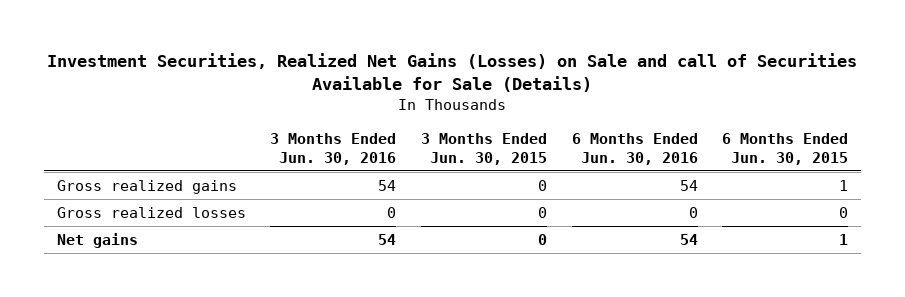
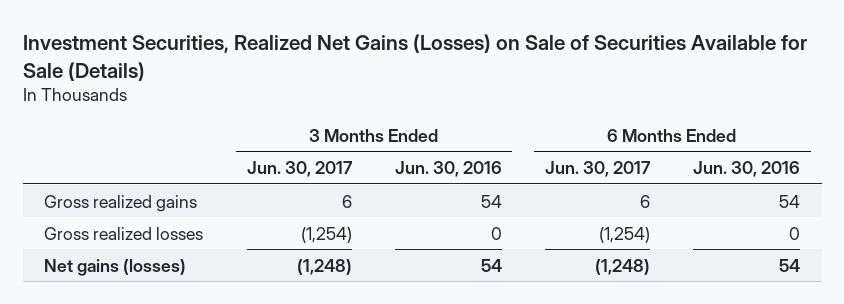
- Investment Securities, Realized Net Gains (Losses) on Sale and call of Securities Available for Sale (Details)
+ Investment Securities, Realized Net Gains (Losses) on Sale of Securities Available for Sale (Details)
- | 3 Months Ended Jun. 30, 2016 | 3 Months Ended Jun. 30, 2015 | 6 Months Ended Jun. 30, 2016 | 6 Months Ended Jun. 30, 2015
+ | 3 Months Ended Jun. 30, 2017 | 3 Months Ended Jun. 30, 2016 | 6 Months Ended Jun. 30, 2017 | 6 Months Ended Jun. 30, 2016
- Net gains | 54 | 0 | 54 | 1
+ Net gains (losses) | (1,248) | 54 | (1,248) | 54

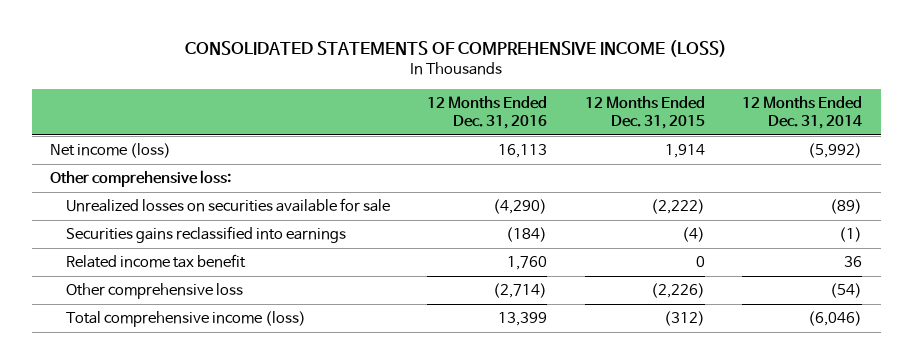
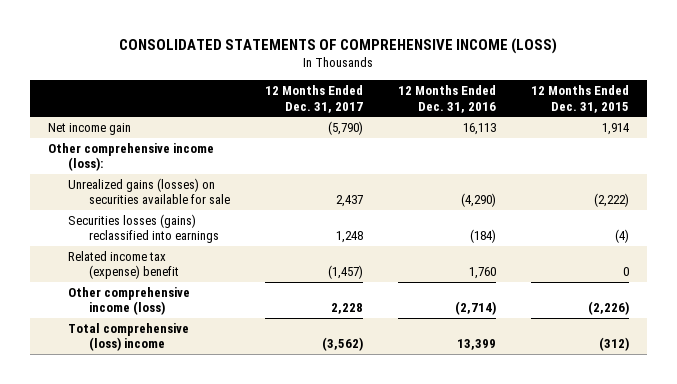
- | 12 Months Ended Dec. 31, 2016 | 12 Months Ended Dec. 31, 2015 | 12 Months Ended Dec. 31, 2014
+ | 12 Months Ended Dec. 31, 2017 | 12 Months Ended Dec. 31, 2016 | 12 Months Ended Dec. 31, 2015
- Net income (loss) | 16,113 | 1,914 | (5,992)
- Other comprehensive loss:
- Unrealized losses on securities available for sale | (4,290) | (2,222) | (89)
- Securities gains reclassified into earnings | (184) | (4) | (1)
- Related income tax benefit | 1,760 | 0 | 36
- Other comprehensive loss | (2,714) | (2,226) | (54)
- Total comprehensive income (loss) | 13,399 | (312) | (6,046)
+ Net income gain | (5,790) | 16,113 | 1,914
+ Other comprehensive income (loss):
+ Unrealized gains (losses) on securities available for sale | 2,437 | (4,290) | (2,222)
+ Securities losses (gains) reclassified into earnings | 1,248 | (184) | (4)
+ Related income tax (expense) benefit | (1,457) | 1,760 | 0
+ Other comprehensive income (loss) | 2,228 | (2,714) | (2,226)
+ Total comprehensive (loss) income | (3,562) | 13,399 | (312)

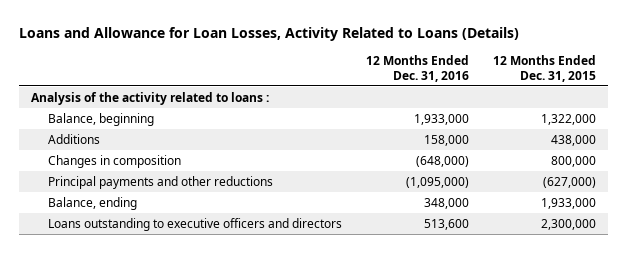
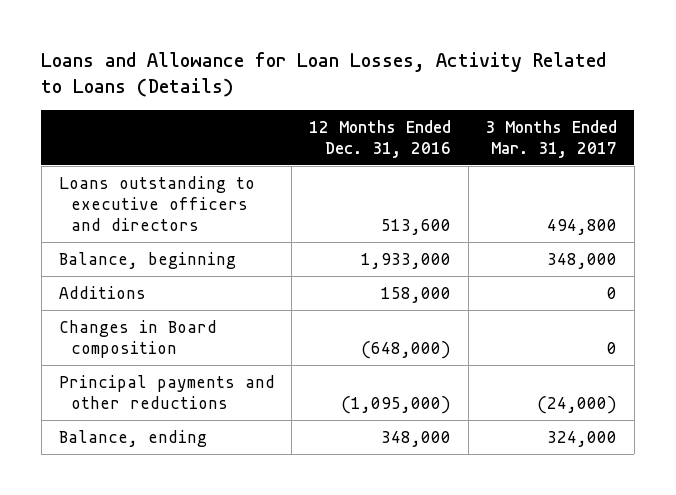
- | 12 Months Ended Dec. 31, 2016 | 12 Months Ended Dec. 31, 2015
+ | 12 Months Ended Dec. 31, 2016 | 3 Months Ended Mar. 31, 2017
- Analysis of the activity related to loans :
moved up: Loans outstanding to executive officers and directors | 513,600 | 494,800
- Changes in composition | (648,000) | 800,000
+ Changes in Board composition | (648,000) | 0

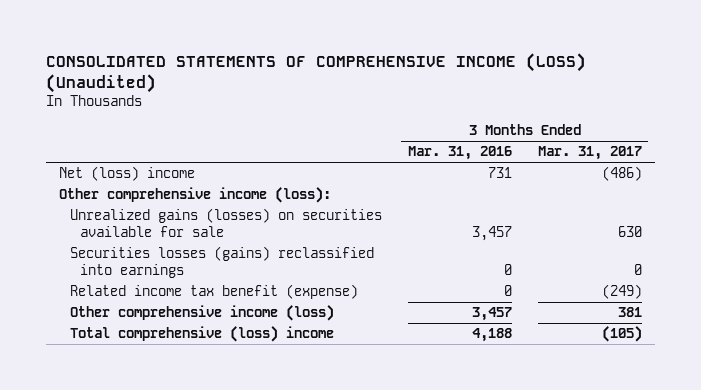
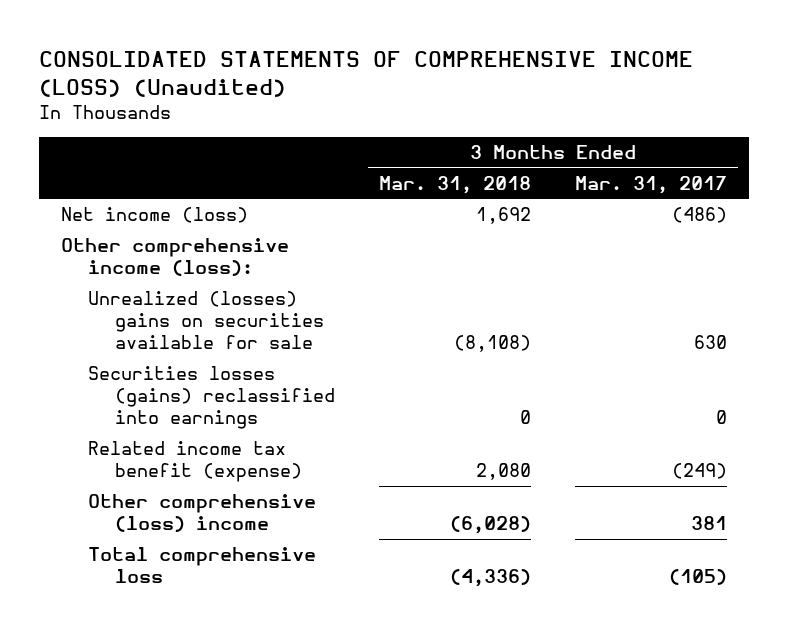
- | 3 Months Ended Mar. 31, 2016 | 3 Months Ended Mar. 31, 2017
+ | 3 Months Ended Mar. 31, 2018 | 3 Months Ended Mar. 31, 2017
- Net (loss) income | 731 | (486)
+ Net income (loss) | 1,692 | (486)
- Unrealized gains (losses) on securities available for sale | 3,457 | 630
+ Unrealized (losses) gains on securities available for sale | (8,108) | 630
- Other comprehensive income (loss) | 3,457 | 381
- Total comprehensive (loss) income | 4,188 | (105)
+ Other comprehensive (loss) income | (6,028) | 381
+ Total comprehensive loss | (4,336) | (105)

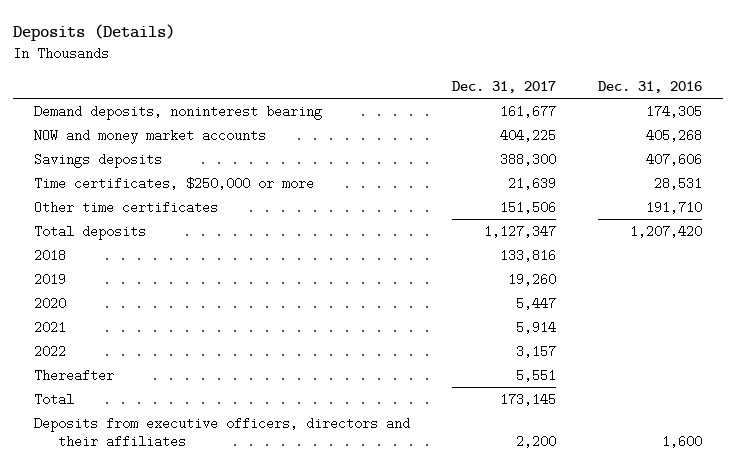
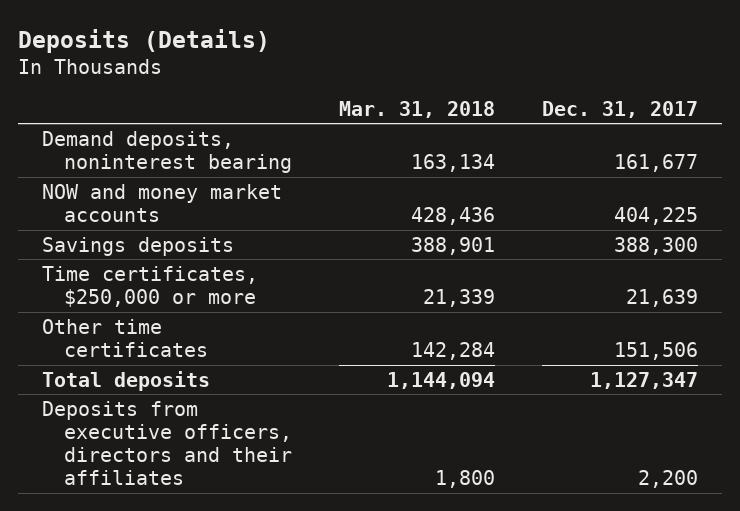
- | Dec. 31, 2017 | Dec. 31, 2016
+ | Mar. 31, 2018 | Dec. 31, 2017
- 2018 | 133,816 |
- 2019 | 19,260 |
- 2020 | 5,447 |
- 2021 | 5,914 |
- 2022 | 3,157 |
- Thereafter | 5,551 |
- Total | 173,145 |

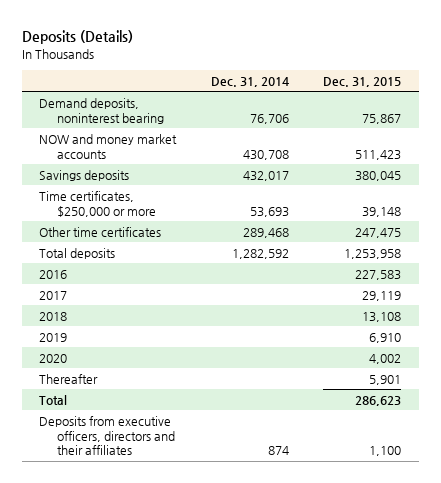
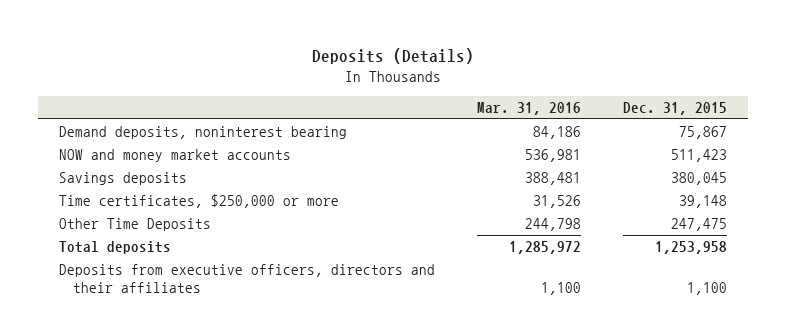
- | Dec. 31, 2014 | Dec. 31, 2015
+ | Mar. 31, 2016 | Dec. 31, 2015
- Other time certificates | 289,468 | 247,475
+ Other Time Deposits | 244,798 | 247,475
- 2016 | | 227,583
- 2017 | | 29,119
- 2018 | | 13,108
- 2019 | | 6,910
- 2020 | | 4,002
- Thereafter | | 5,901
- Total | | 286,623

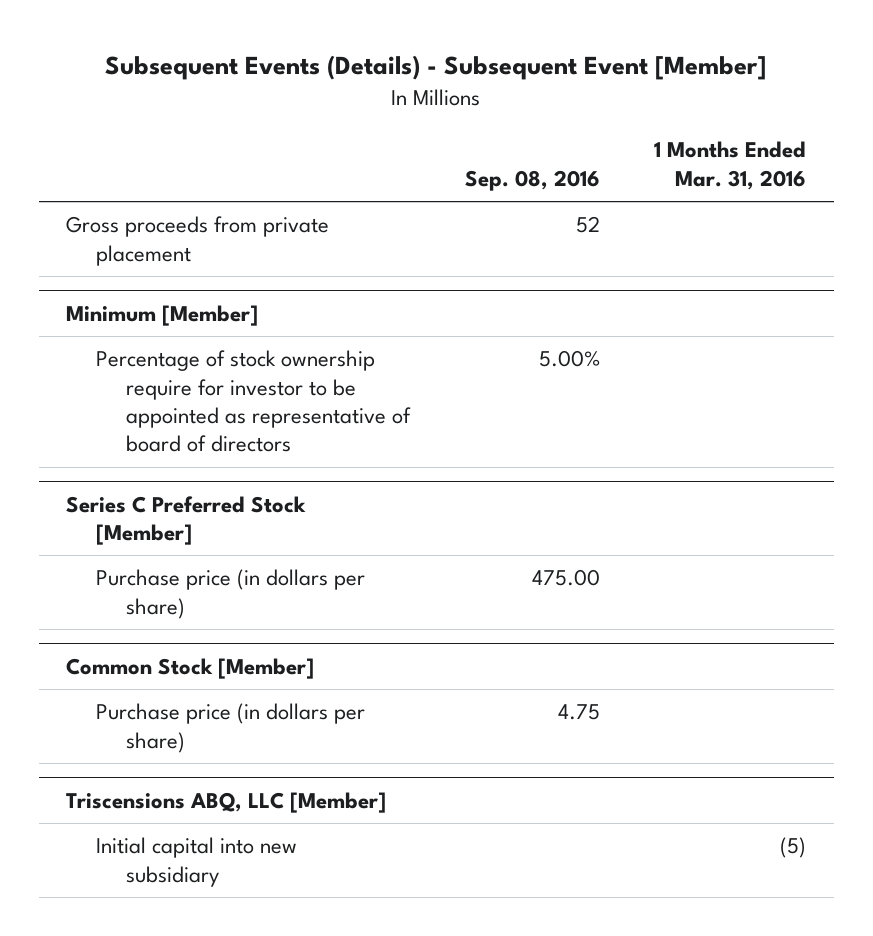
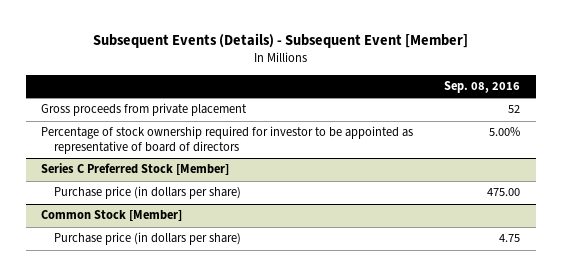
- | Sep. 08, 2016 | 1 Months Ended Mar. 31, 2016
+ | Sep. 08, 2016
- Minimum [Member]
- Percentage of stock ownership require for investor to be appointed as representative of board of directors | 5.00% |
+ Percentage of stock ownership required for investor to be appointed as representative of board of directors | 5.00%
- Triscensions ABQ, LLC [Member]
- Initial capital into new subsidiary | | (5)

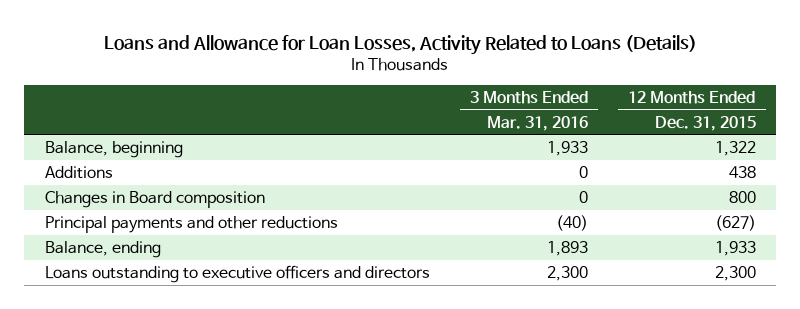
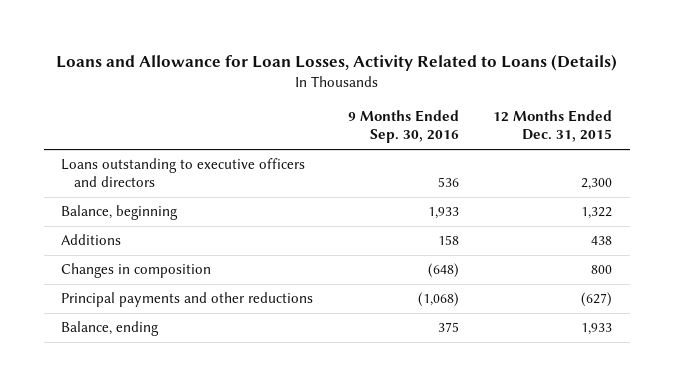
- | 3 Months Ended Mar. 31, 2016 | 12 Months Ended Dec. 31, 2015
+ | 9 Months Ended Sep. 30, 2016 | 12 Months Ended Dec. 31, 2015
moved up: Loans outstanding to executive officers and directors | 536 | 2,300
- Changes in Board composition | 0 | 800
+ Changes in composition | (648) | 800

